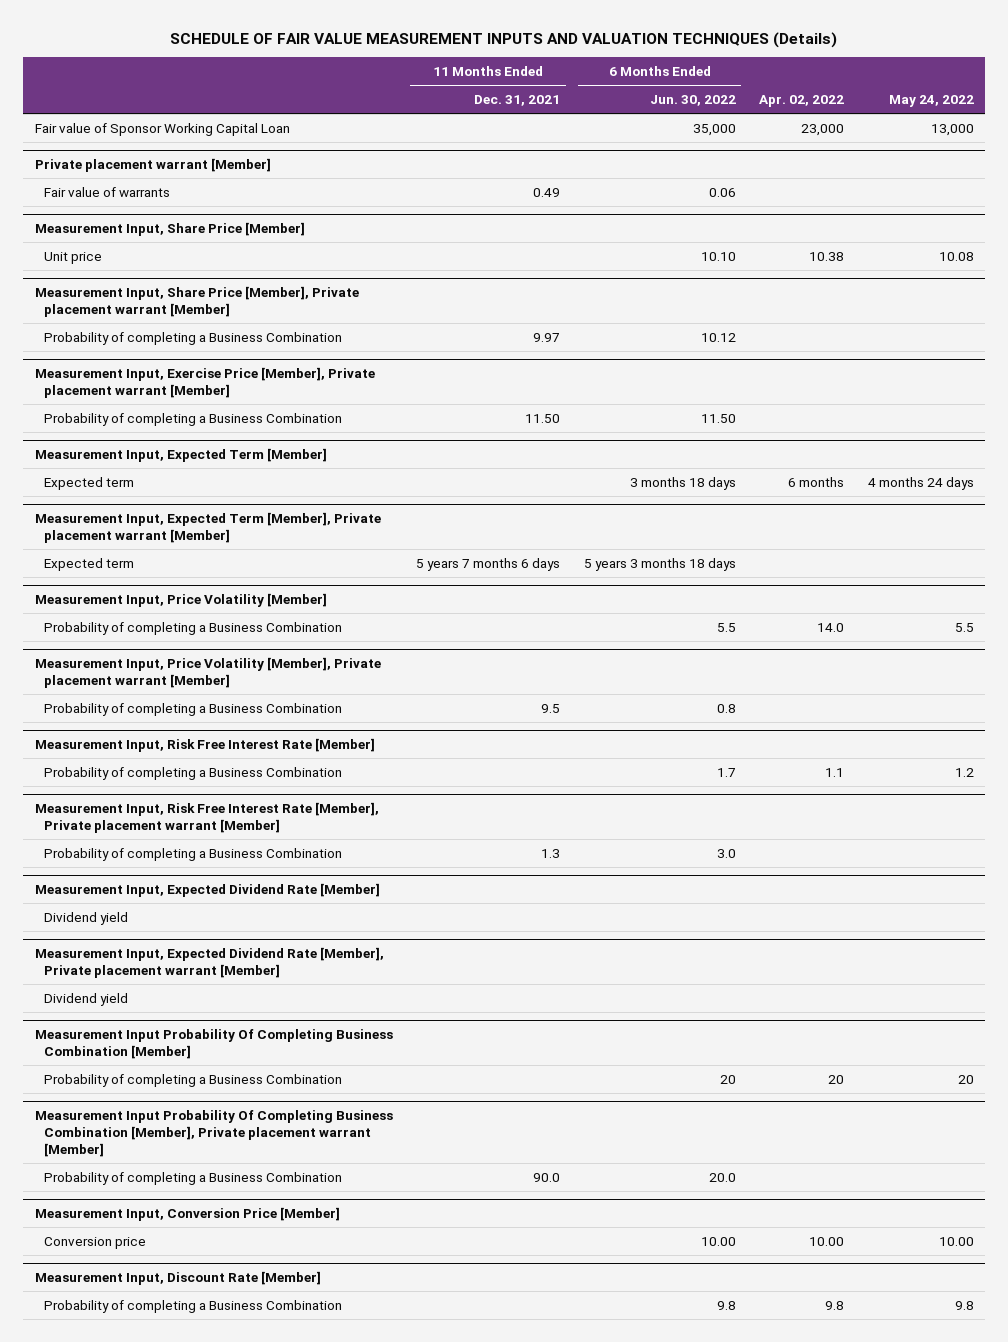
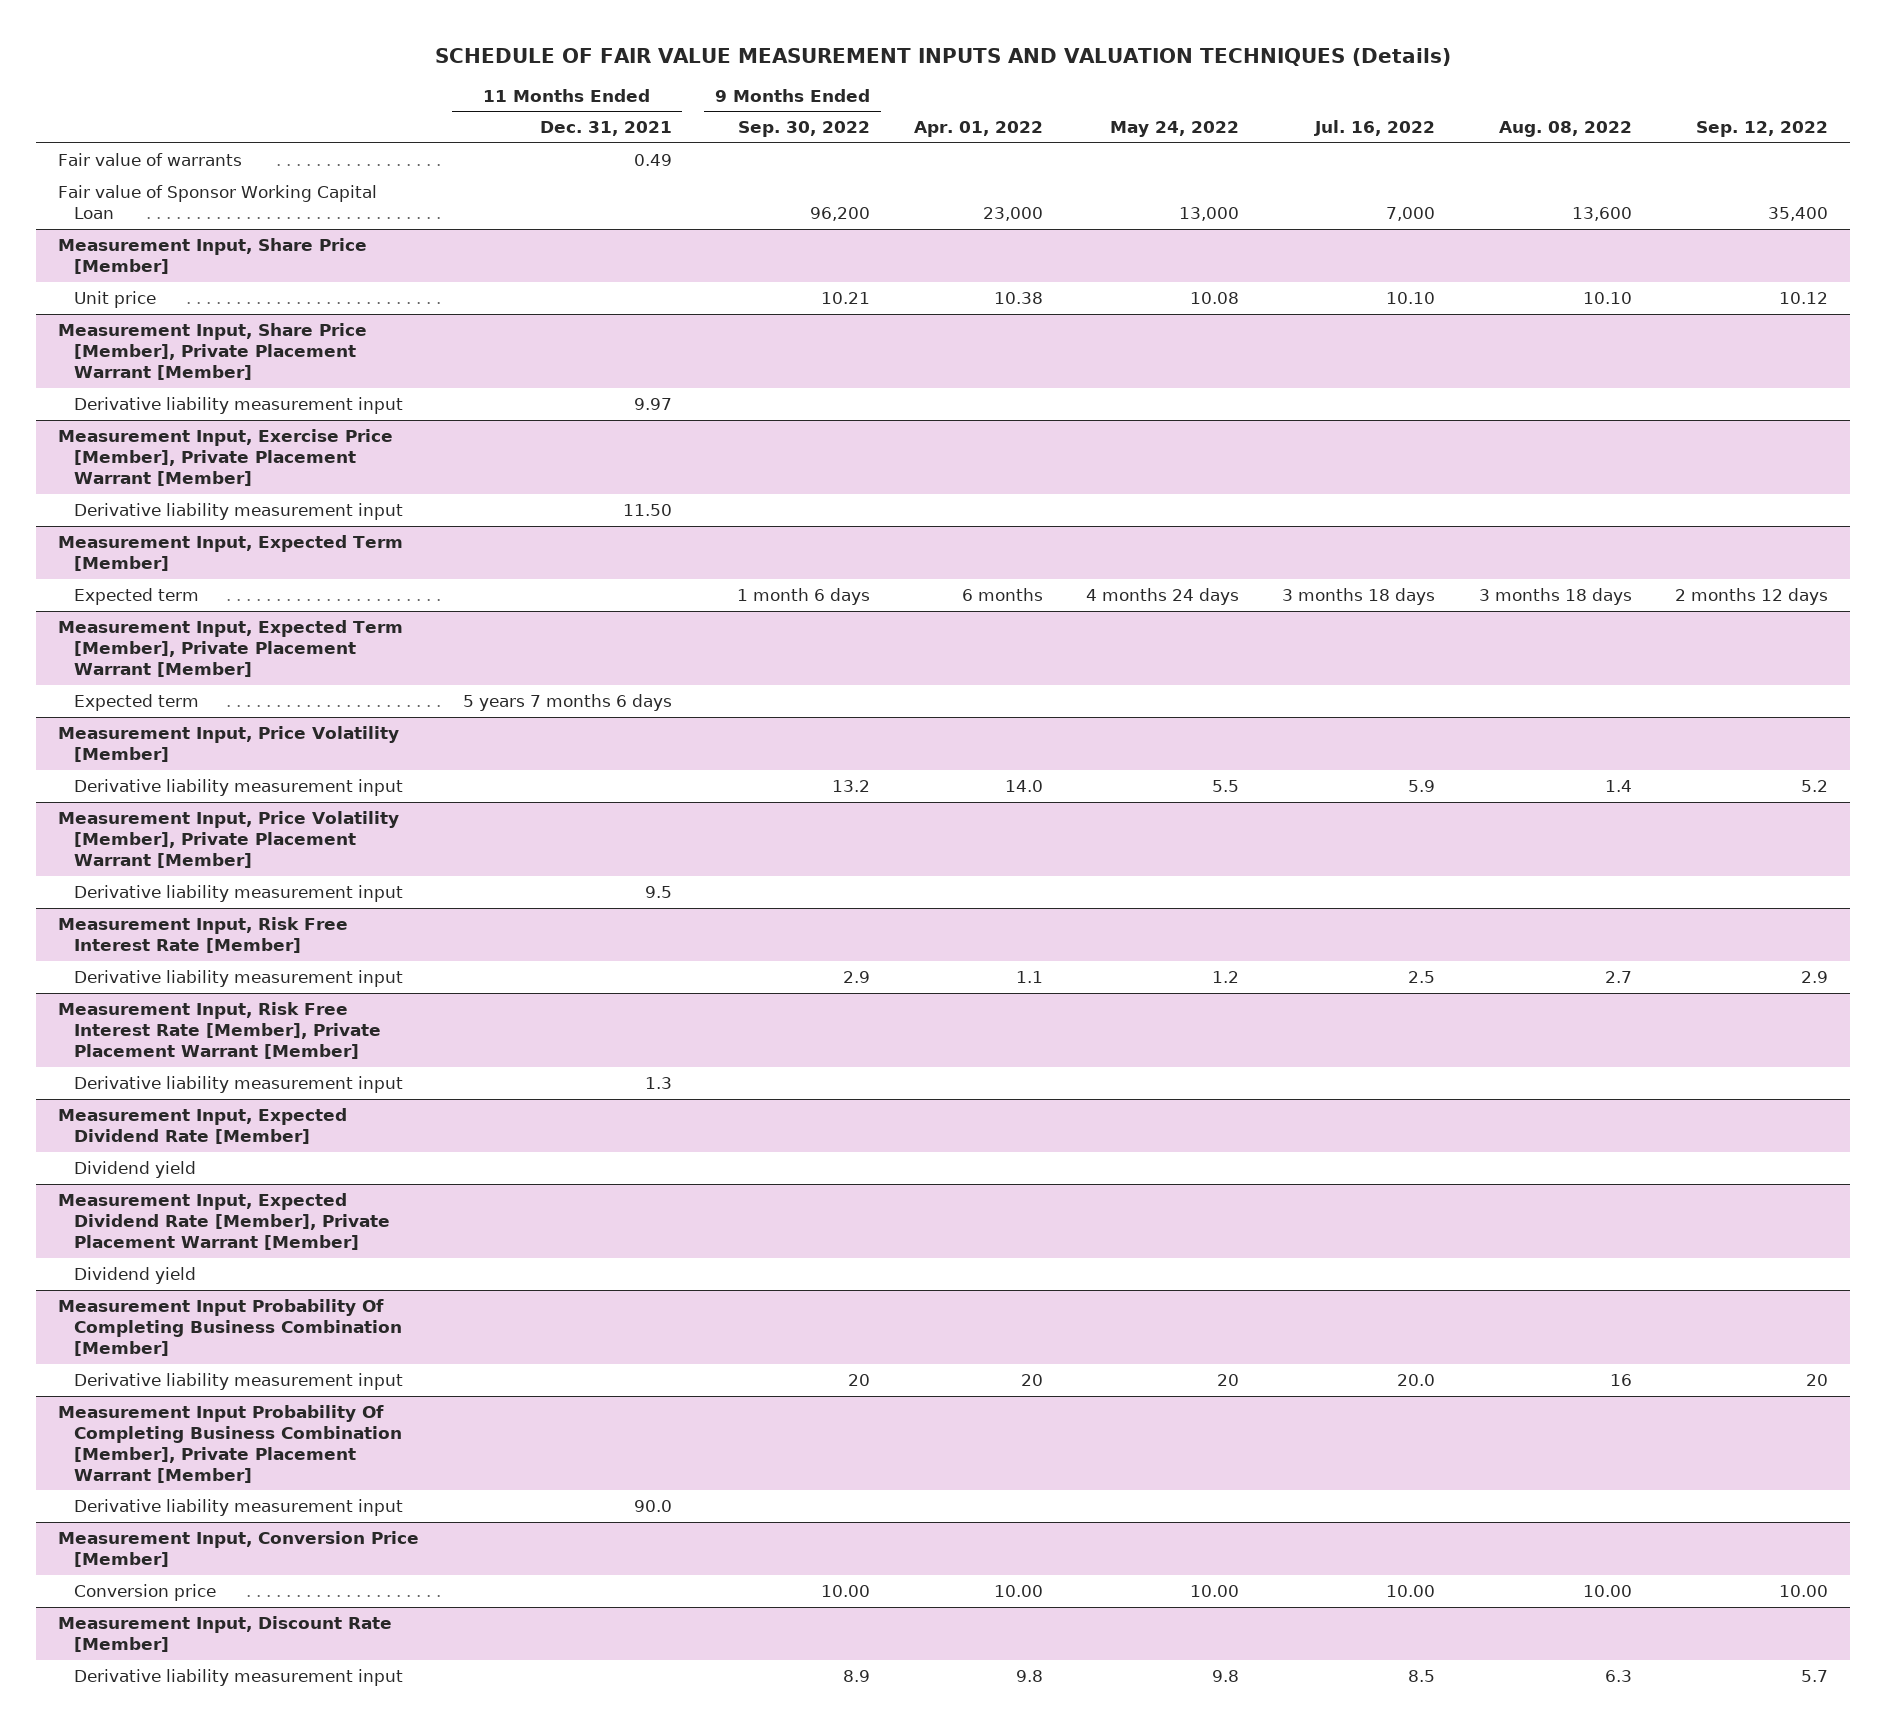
- | 11 Months Ended Dec. 31, 2021 | 6 Months Ended Jun. 30, 2022 | Apr. 02, 2022 | May 24, 2022
+ | 11 Months Ended Dec. 31, 2021 | 9 Months Ended Sep. 30, 2022 | Apr. 01, 2022 | May 24, 2022 | Jul. 16, 2022 | Aug. 08, 2022 | Sep. 12, 2022
+ Fair value of warrants | 0.49 | | | | | |
- Private placement warrant [Member]
- Fair value of warrants | 0.49 | 0.06 | |
- Measurement Input, Share Price [Member], Private placement warrant [Member]
- Probability of completing a Business Combination | 9.97 | 10.12 | |
- Measurement Input, Exercise Price [Member], Private placement warrant [Member]
- Probability of completing a Business Combination | 11.50 | 11.50 | |
+ Measurement Input, Share Price [Member], Private Placement Warrant [Member]
+ Derivative liability measurement input | 9.97 | | | | | |
+ Measurement Input, Exercise Price [Member], Private Placement Warrant [Member]
+ Derivative liability measurement input | 11.50 | | | | | |
- Measurement Input, Expected Term [Member], Private placement warrant [Member]
+ Measurement Input, Expected Term [Member], Private Placement Warrant [Member]
@ Measurement Input, Price Volatility [Member]
- Probability of completing a Business Combination | | 5.5 | 14.0 | 5.5
- Measurement Input, Price Volatility [Member], Private placement warrant [Member]
- Probability of completing a Business Combination | 9.5 | 0.8 | |
@ Measurement Input, Price Volatility [Member]
+ Derivative liability measurement input | | 13.2 | 14.0 | 5.5 | 5.9 | 1.4 | 5.2
+ Measurement Input, Price Volatility [Member], Private Placement Warrant [Member]
+ Derivative liability measurement input | 9.5 | | | | | |
@ Measurement Input, Risk Free Interest Rate [Member]
- Probability of completing a Business Combination | | 1.7 | 1.1 | 1.2
- Measurement Input, Risk Free Interest Rate [Member], Private placement warrant [Member]
- Probability of completing a Business Combination | 1.3 | 3.0 | |
@ Measurement Input, Risk Free Interest Rate [Member]
+ Derivative liability measurement input | | 2.9 | 1.1 | 1.2 | 2.5 | 2.7 | 2.9
+ Measurement Input, Risk Free Interest Rate [Member], Private Placement Warrant [Member]
+ Derivative liability measurement input | 1.3 | | | | | |
- Measurement Input, Expected Dividend Rate [Member], Private placement warrant [Member]
+ Measurement Input, Expected Dividend Rate [Member], Private Placement Warrant [Member]
@ Measurement Input Probability Of Completing Business Combination [Member]
- Probability of completing a Business Combination | | 20 | 20 | 20
- Measurement Input Probability Of Completing Business Combination [Member], Private placement warrant [Member]
- Probability of completing a Business Combination | 90.0 | 20.0 | |
@ Measurement Input Probability Of Completing Business Combination [Member]
+ Derivative liability measurement input | | 20 | 20 | 20 | 20.0 | 16 | 20
+ Measurement Input Probability Of Completing Business Combination [Member], Private Placement Warrant [Member]
+ Derivative liability measurement input | 90.0 | | | | | |
@ Measurement Input, Discount Rate [Member]
- Probability of completing a Business Combination | | 9.8 | 9.8 | 9.8
+ Derivative liability measurement input | | 8.9 | 9.8 | 9.8 | 8.5 | 6.3 | 5.7

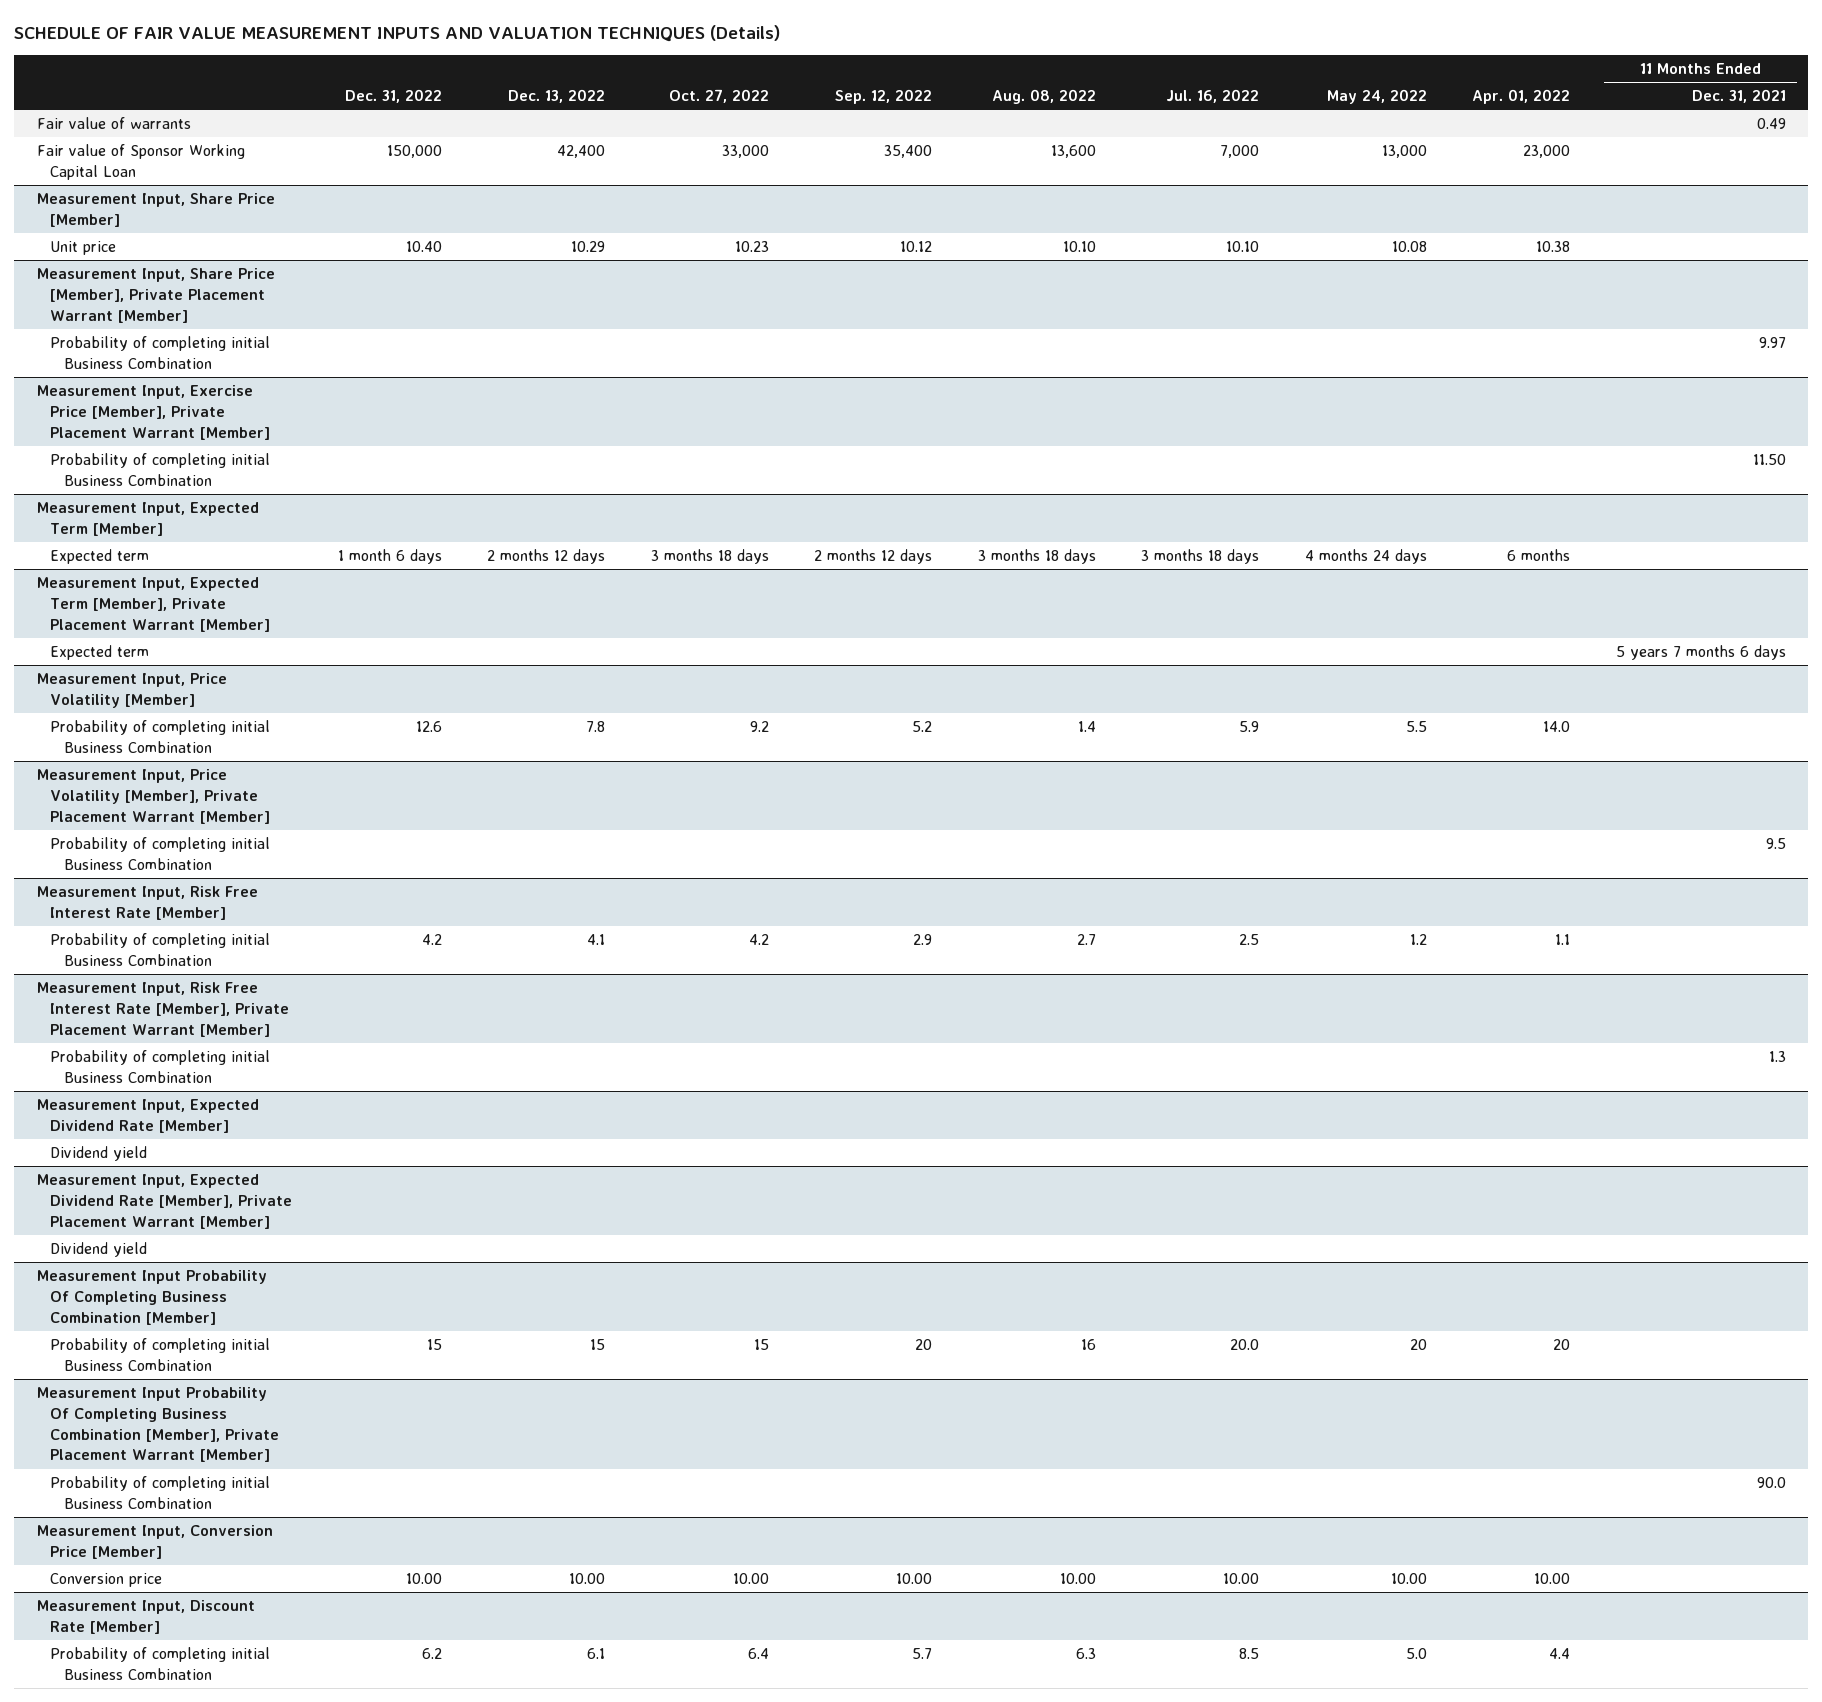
- | 11 Months Ended Dec. 31, 2021 | 9 Months Ended Sep. 30, 2022 | Apr. 01, 2022 | May 24, 2022 | Jul. 16, 2022 | Aug. 08, 2022 | Sep. 12, 2022
+ | Dec. 31, 2022 | Dec. 13, 2022 | Oct. 27, 2022 | Sep. 12, 2022 | Aug. 08, 2022 | Jul. 16, 2022 | May 24, 2022 | Apr. 01, 2022 | 11 Months Ended Dec. 31, 2021
@ Measurement Input, Share Price [Member], Private Placement Warrant [Member]
- Derivative liability measurement input | 9.97 | | | | | |
+ Probability of completing initial Business Combination | | | | | | | | | 9.97
@ Measurement Input, Exercise Price [Member], Private Placement Warrant [Member]
- Derivative liability measurement input | 11.50 | | | | | |
+ Probability of completing initial Business Combination | | | | | | | | | 11.50
@ Measurement Input, Price Volatility [Member]
- Derivative liability measurement input | | 13.2 | 14.0 | 5.5 | 5.9 | 1.4 | 5.2
+ Probability of completing initial Business Combination | 12.6 | 7.8 | 9.2 | 5.2 | 1.4 | 5.9 | 5.5 | 14.0 |
@ Measurement Input, Price Volatility [Member], Private Placement Warrant [Member]
- Derivative liability measurement input | 9.5 | | | | | |
+ Probability of completing initial Business Combination | | | | | | | | | 9.5
@ Measurement Input, Risk Free Interest Rate [Member]
- Derivative liability measurement input | | 2.9 | 1.1 | 1.2 | 2.5 | 2.7 | 2.9
+ Probability of completing initial Business Combination | 4.2 | 4.1 | 4.2 | 2.9 | 2.7 | 2.5 | 1.2 | 1.1 |
@ Measurement Input, Risk Free Interest Rate [Member], Private Placement Warrant [Member]
- Derivative liability measurement input | 1.3 | | | | | |
+ Probability of completing initial Business Combination | | | | | | | | | 1.3
@ Measurement Input Probability Of Completing Business Combination [Member]
- Derivative liability measurement input | | 20 | 20 | 20 | 20.0 | 16 | 20
+ Probability of completing initial Business Combination | 15 | 15 | 15 | 20 | 16 | 20.0 | 20 | 20 |
@ Measurement Input Probability Of Completing Business Combination [Member], Private Placement Warrant [Member]
- Derivative liability measurement input | 90.0 | | | | | |
+ Probability of completing initial Business Combination | | | | | | | | | 90.0
@ Measurement Input, Discount Rate [Member]
- Derivative liability measurement input | | 8.9 | 9.8 | 9.8 | 8.5 | 6.3 | 5.7
+ Probability of completing initial Business Combination | 6.2 | 6.1 | 6.4 | 5.7 | 6.3 | 8.5 | 5.0 | 4.4 |

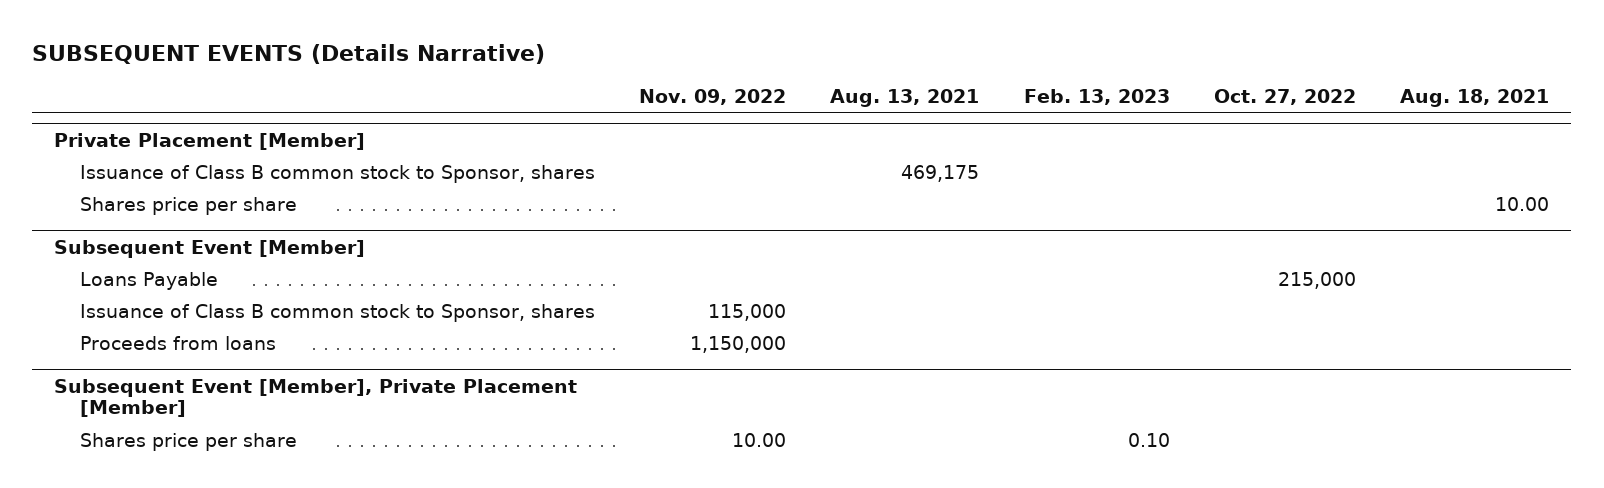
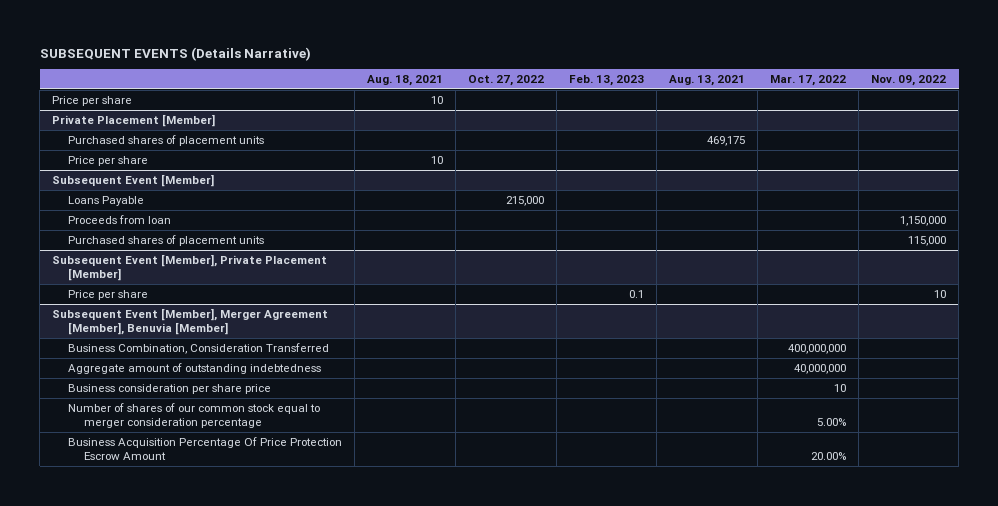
- | Nov. 09, 2022 | Aug. 13, 2021 | Feb. 13, 2023 | Oct. 27, 2022 | Aug. 18, 2021
+ | Aug. 18, 2021 | Oct. 27, 2022 | Feb. 13, 2023 | Aug. 13, 2021 | Mar. 17, 2022 | Nov. 09, 2022
+ Price per share | 10 | | | | |
@ Private Placement [Member]
- Issuance of Class B common stock to Sponsor, shares | | 469,175 | | |
- Shares price per share | | | | | 10.00
+ Purchased shares of placement units | | | | 469,175 | |
+ Price per share | 10 | | | | |
@ Subsequent Event [Member]
- Issuance of Class B common stock to Sponsor, shares | 115,000 | | | |
- Proceeds from loans | 1,150,000 | | | |
+ Proceeds from loan | | | | | | 1,150,000
+ Purchased shares of placement units | | | | | | 115,000
@ Subsequent Event [Member], Private Placement [Member]
- Shares price per share | 10.00 | | 0.10 | |
+ Price per share | | | 0.1 | | | 10
+ Subsequent Event [Member], Merger Agreement [Member], Benuvia [Member]
+ Business Combination, Consideration Transferred | | | | | 400,000,000 |
+ Aggregate amount of outstanding indebtedness | | | | | 40,000,000 |
+ Business consideration per share price | | | | | 10 |
+ Number of shares of our common stock equal to merger consideration percentage | | | | | 5.00% |
+ Business Acquisition Percentage Of Price Protection Escrow Amount | | | | | 20.00% |

